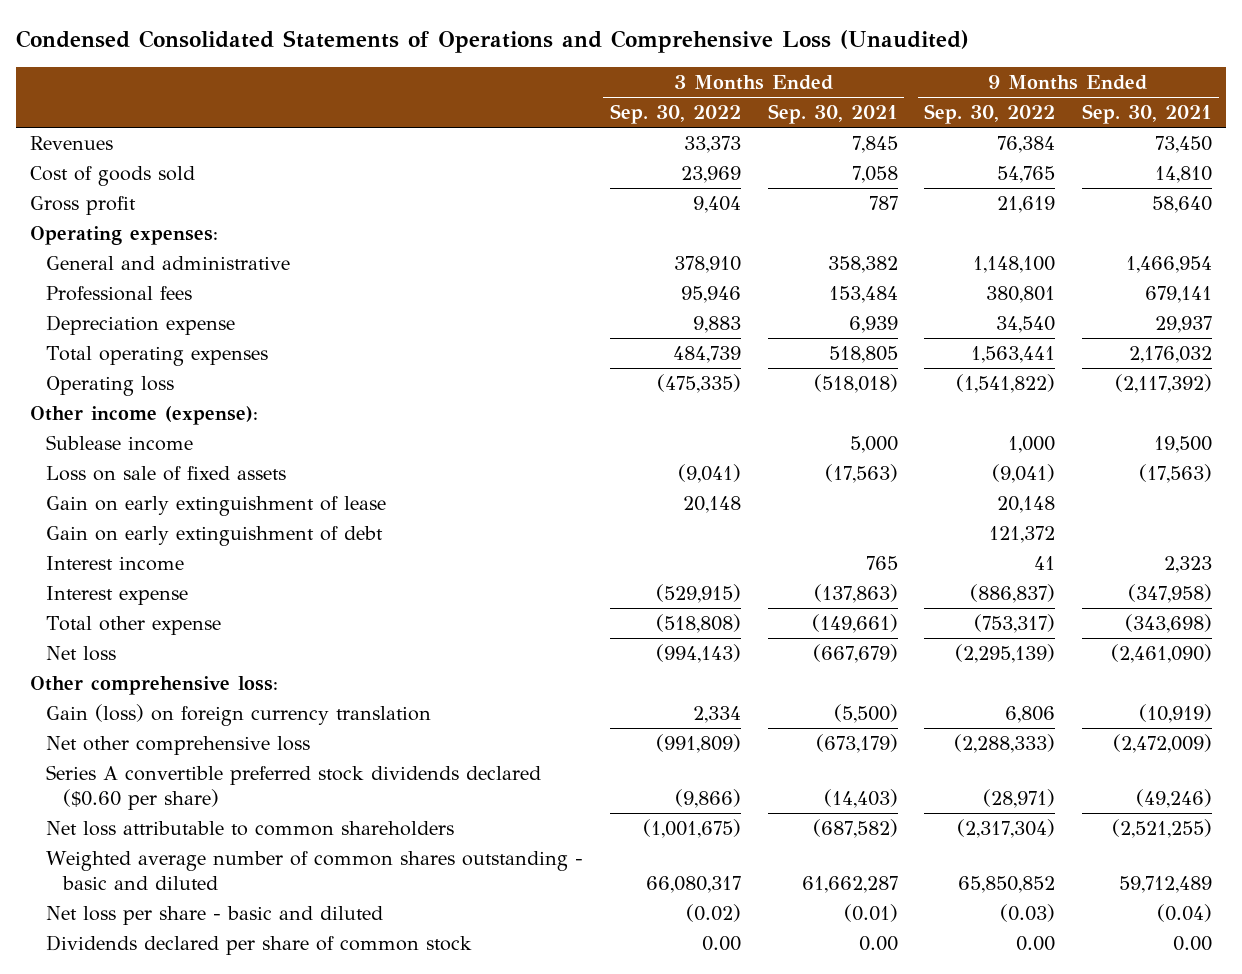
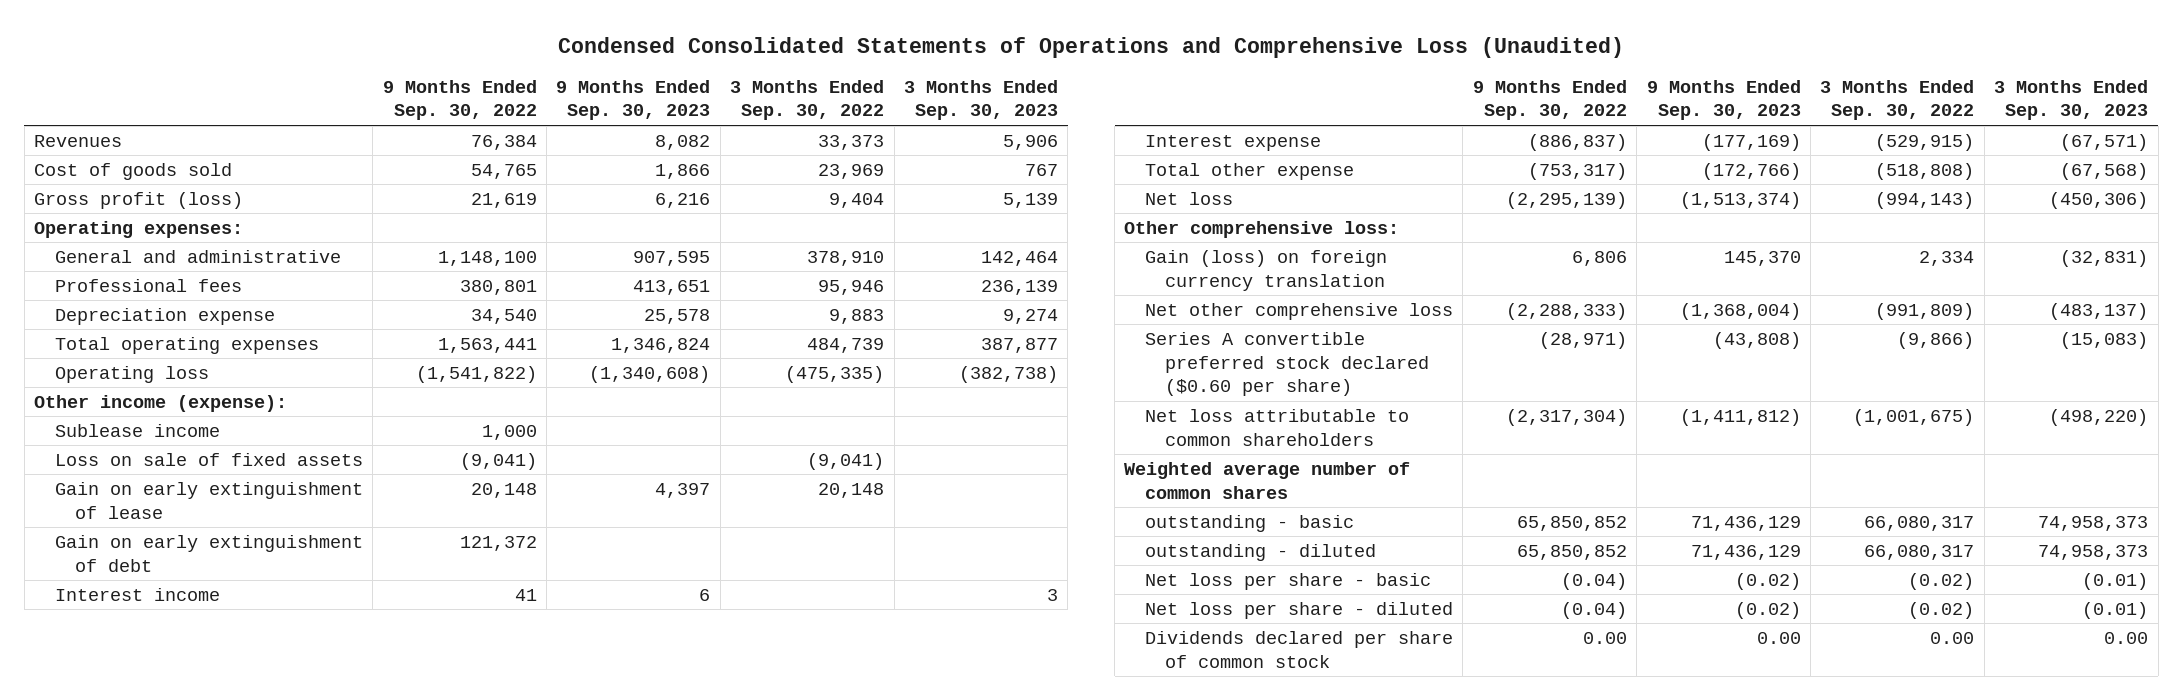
- | 3 Months Ended Sep. 30, 2022 | 3 Months Ended Sep. 30, 2021 | 9 Months Ended Sep. 30, 2022 | 9 Months Ended Sep. 30, 2021
+ | 9 Months Ended Sep. 30, 2022 | 9 Months Ended Sep. 30, 2023 | 3 Months Ended Sep. 30, 2022 | 3 Months Ended Sep. 30, 2023
- Gross profit | 9,404 | 787 | 21,619 | 58,640
+ Gross profit (loss) | 21,619 | 6,216 | 9,404 | 5,139
- Series A convertible preferred stock dividends declared ($0.60 per share) | (9,866) | (14,403) | (28,971) | (49,246)
+ Series A convertible preferred stock declared ($0.60 per share) | (28,971) | (43,808) | (9,866) | (15,083)
- Weighted average number of common shares outstanding - basic and diluted | 66,080,317 | 61,662,287 | 65,850,852 | 59,712,489
- Net loss per share - basic and diluted | (0.02) | (0.01) | (0.03) | (0.04)
+ Weighted average number of common shares
+ outstanding - basic | 65,850,852 | 71,436,129 | 66,080,317 | 74,958,373
+ outstanding - diluted | 65,850,852 | 71,436,129 | 66,080,317 | 74,958,373
+ Net loss per share - basic | (0.04) | (0.02) | (0.02) | (0.01)
+ Net loss per share - diluted | (0.04) | (0.02) | (0.02) | (0.01)

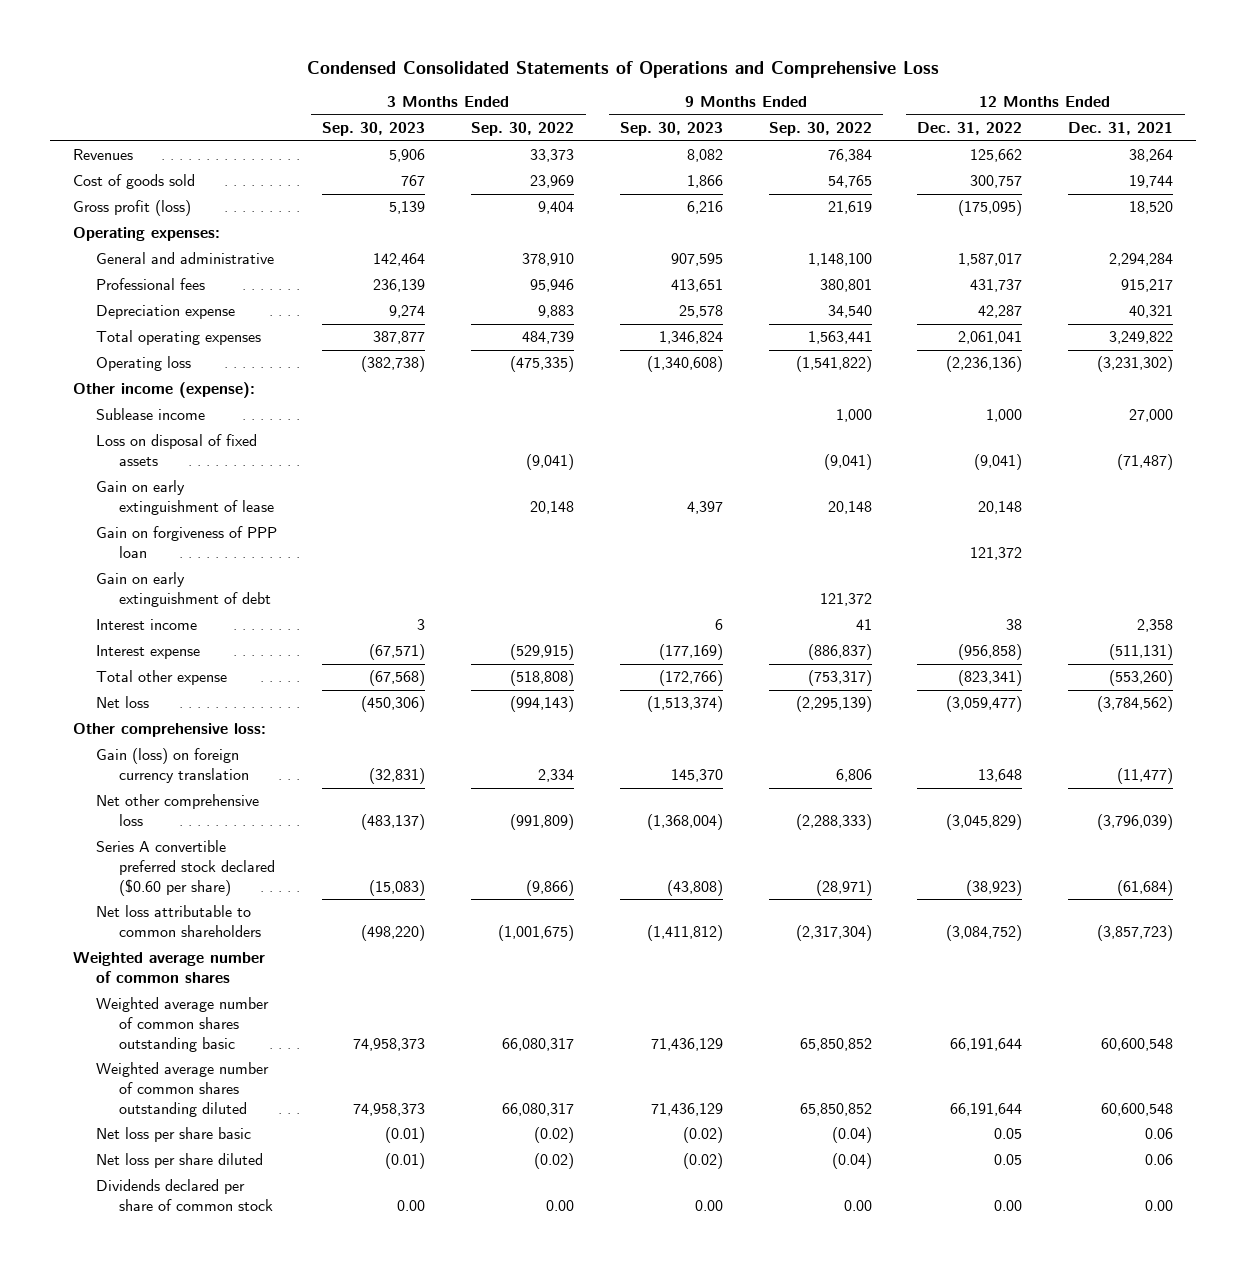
- Condensed Consolidated Statements of Operations and Comprehensive Loss (Unaudited)
+ Condensed Consolidated Statements of Operations and Comprehensive Loss
- | 9 Months Ended Sep. 30, 2022 | 9 Months Ended Sep. 30, 2023 | 3 Months Ended Sep. 30, 2022 | 3 Months Ended Sep. 30, 2023
+ | 3 Months Ended Sep. 30, 2023 | 3 Months Ended Sep. 30, 2022 | 9 Months Ended Sep. 30, 2023 | 9 Months Ended Sep. 30, 2022 | 12 Months Ended Dec. 31, 2022 | 12 Months Ended Dec. 31, 2021
- Loss on sale of fixed assets | (9,041) | | (9,041) |
+ Loss on disposal of fixed assets | | (9,041) | | (9,041) | (9,041) | (71,487)
+ Gain on forgiveness of PPP loan | | | | | 121,372 |
- outstanding - basic | 65,850,852 | 71,436,129 | 66,080,317 | 74,958,373
- outstanding - diluted | 65,850,852 | 71,436,129 | 66,080,317 | 74,958,373
- Net loss per share - basic | (0.04) | (0.02) | (0.02) | (0.01)
- Net loss per share - diluted | (0.04) | (0.02) | (0.02) | (0.01)
+ Weighted average number of common shares outstanding basic | 74,958,373 | 66,080,317 | 71,436,129 | 65,850,852 | 66,191,644 | 60,600,548
+ Weighted average number of common shares outstanding diluted | 74,958,373 | 66,080,317 | 71,436,129 | 65,850,852 | 66,191,644 | 60,600,548
+ Net loss per share basic | (0.01) | (0.02) | (0.02) | (0.04) | 0.05 | 0.06
+ Net loss per share diluted | (0.01) | (0.02) | (0.02) | (0.04) | 0.05 | 0.06

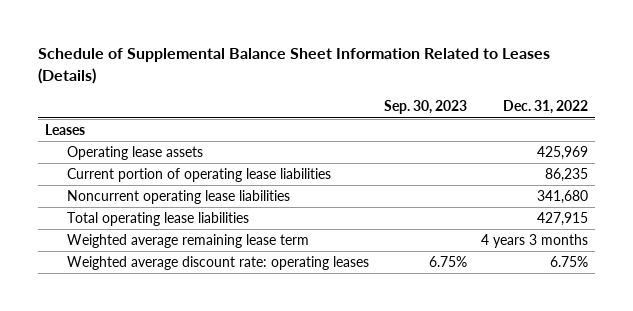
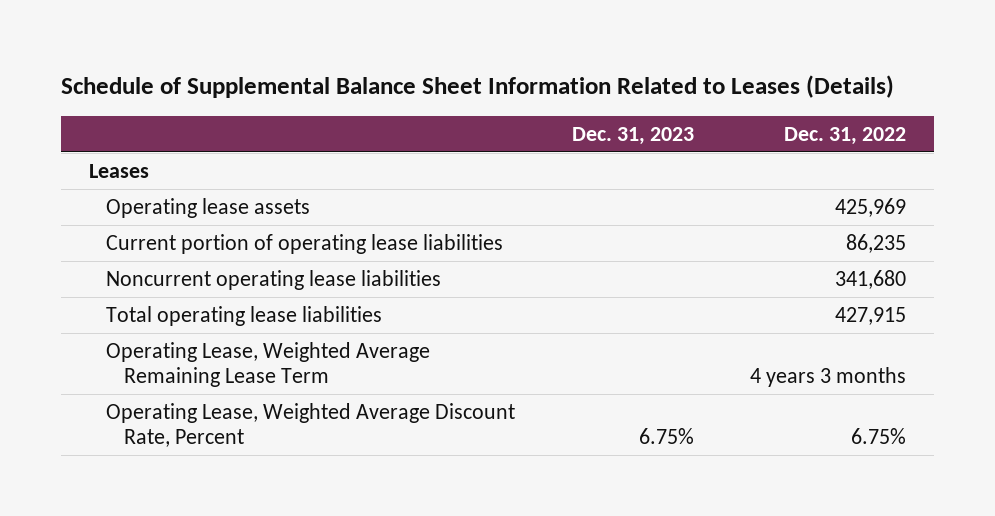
- | Sep. 30, 2023 | Dec. 31, 2022
+ | Dec. 31, 2023 | Dec. 31, 2022
- Weighted average remaining lease term | | 4 years 3 months
- Weighted average discount rate: operating leases | 6.75% | 6.75%
+ Operating Lease, Weighted Average Remaining Lease Term | | 4 years 3 months
+ Operating Lease, Weighted Average Discount Rate, Percent | 6.75% | 6.75%

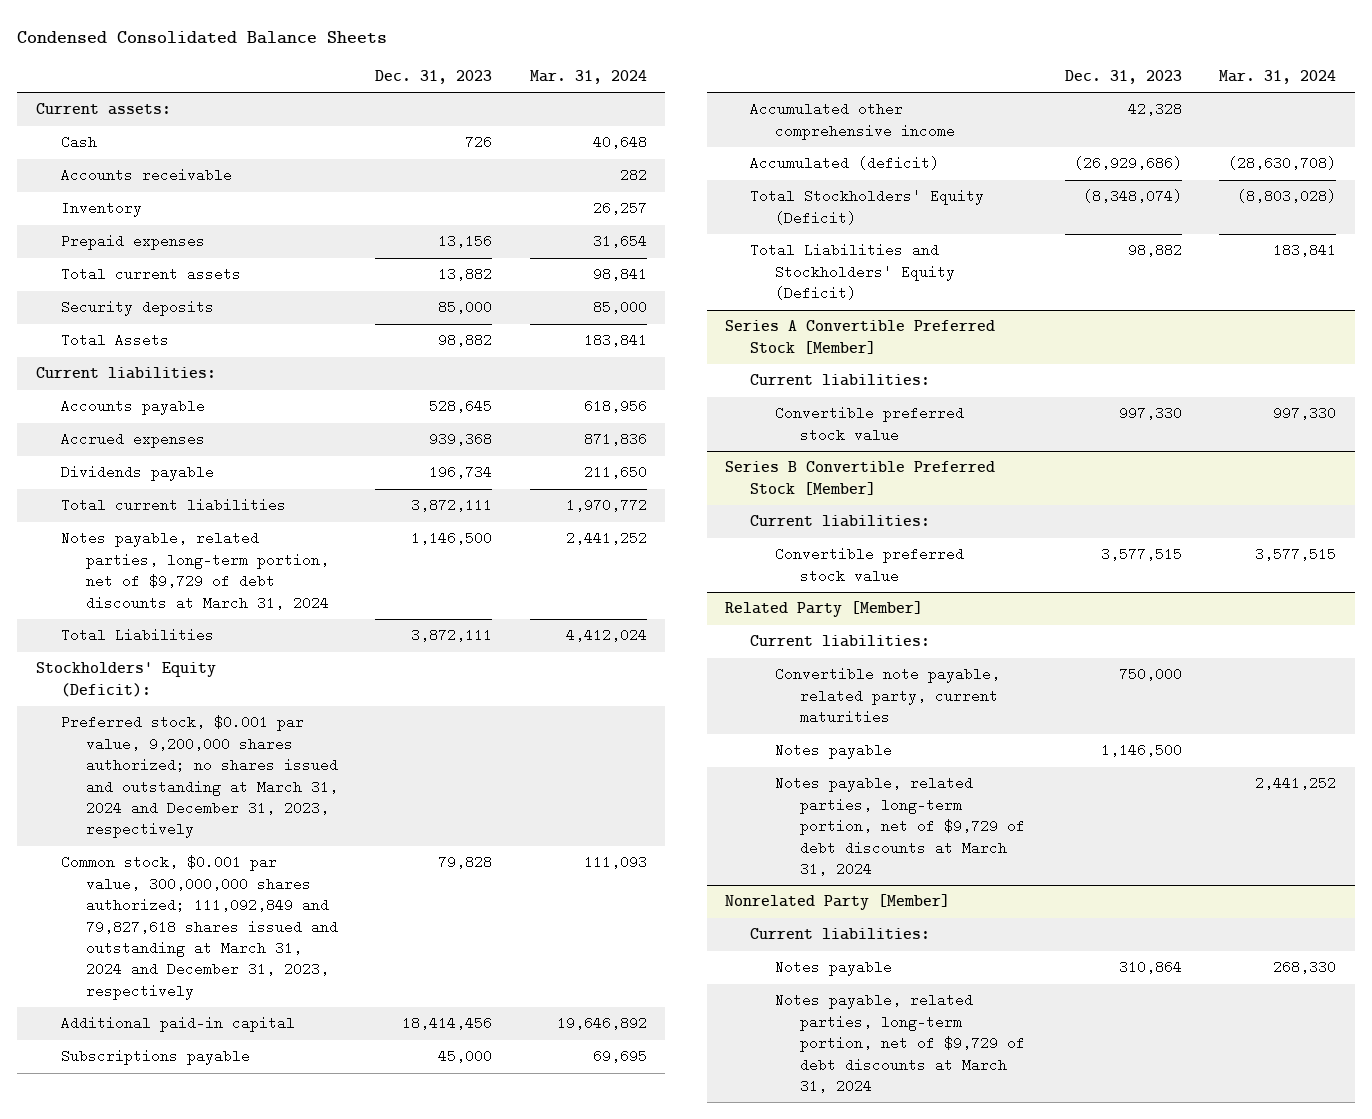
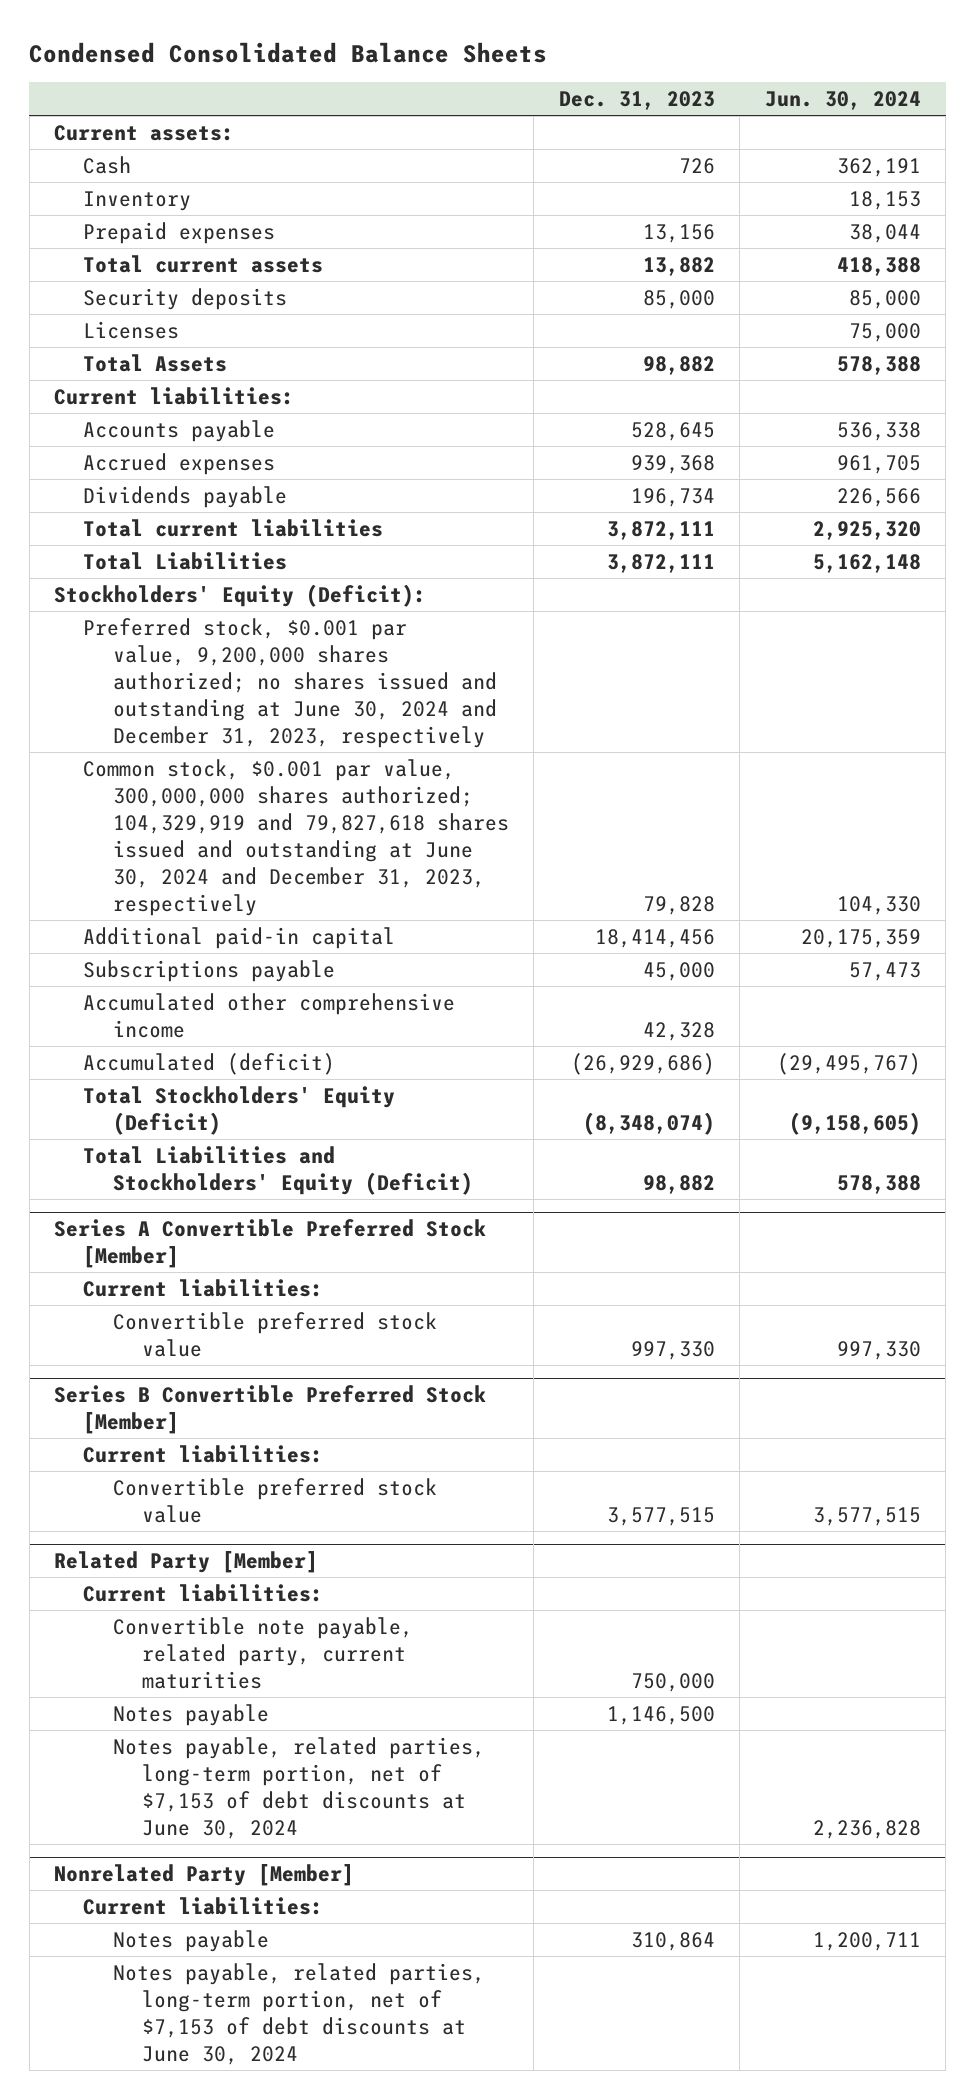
- | Dec. 31, 2023 | Mar. 31, 2024
+ | Dec. 31, 2023 | Jun. 30, 2024
- Accounts receivable | | 282
+ Licenses | | 75,000
- Notes payable, related parties, long-term portion, net of $9,729 of debt discounts at March 31, 2024 | 1,146,500 | 2,441,252
- Preferred stock, $0.001 par value, 9,200,000 shares authorized; no shares issued and outstanding at March 31, 2024 and December 31, 2023, respectively
- Common stock, $0.001 par value, 300,000,000 shares authorized; 111,092,849 and 79,827,618 shares issued and outstanding at March 31, 2024 and December 31, 2023, respectively | 79,828 | 111,093
+ Preferred stock, $0.001 par value, 9,200,000 shares authorized; no shares issued and outstanding at June 30, 2024 and December 31, 2023, respectively
+ Common stock, $0.001 par value, 300,000,000 shares authorized; 104,329,919 and 79,827,618 shares issued and outstanding at June 30, 2024 and December 31, 2023, respectively | 79,828 | 104,330
@ Related Party [Member]
- Notes payable, related parties, long-term portion, net of $9,729 of debt discounts at March 31, 2024 | | 2,441,252
+ Notes payable, related parties, long-term portion, net of $7,153 of debt discounts at June 30, 2024 | | 2,236,828
@ Nonrelated Party [Member]
- Notes payable, related parties, long-term portion, net of $9,729 of debt discounts at March 31, 2024
+ Notes payable, related parties, long-term portion, net of $7,153 of debt discounts at June 30, 2024

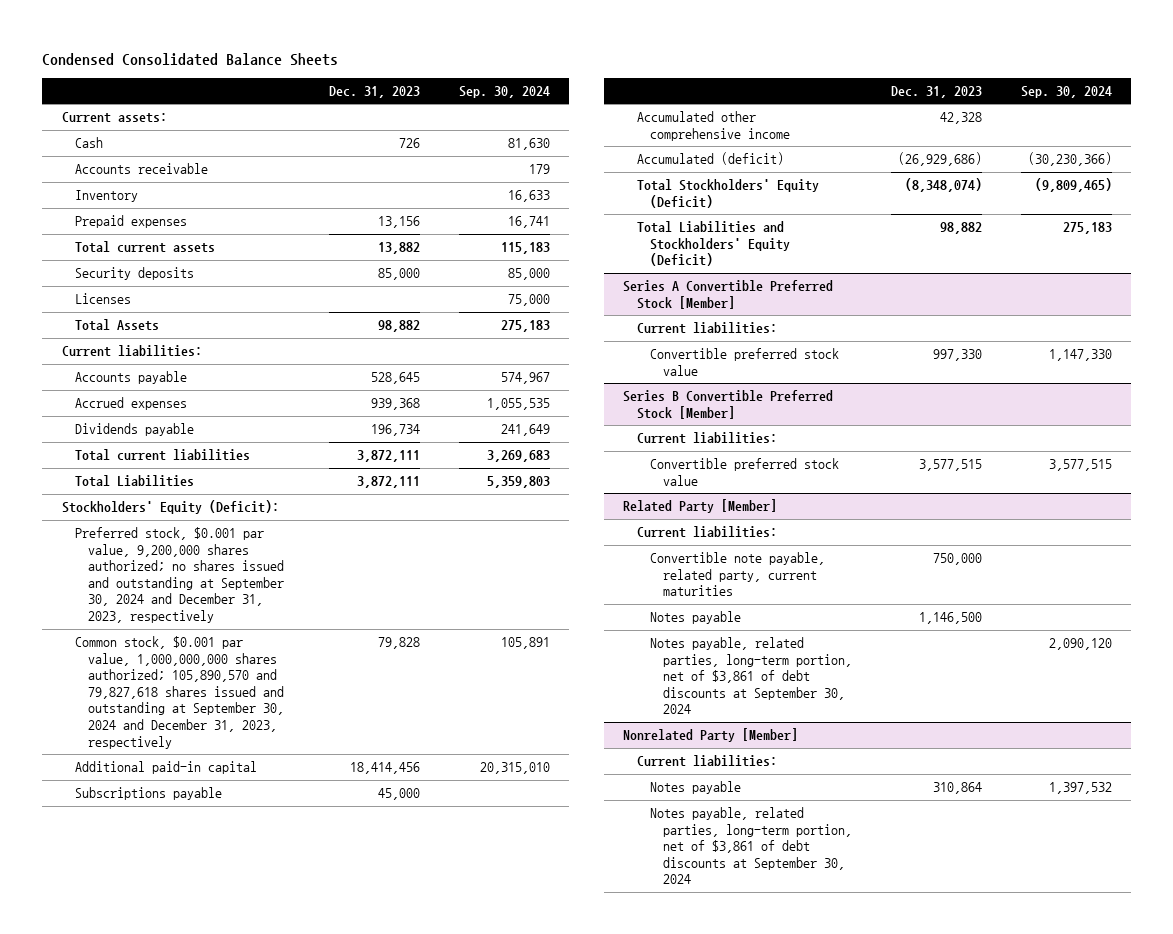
- | Dec. 31, 2023 | Jun. 30, 2024
+ | Dec. 31, 2023 | Sep. 30, 2024
+ Accounts receivable | | 179
- Preferred stock, $0.001 par value, 9,200,000 shares authorized; no shares issued and outstanding at June 30, 2024 and December 31, 2023, respectively
- Common stock, $0.001 par value, 300,000,000 shares authorized; 104,329,919 and 79,827,618 shares issued and outstanding at June 30, 2024 and December 31, 2023, respectively | 79,828 | 104,330
+ Preferred stock, $0.001 par value, 9,200,000 shares authorized; no shares issued and outstanding at September 30, 2024 and December 31, 2023, respectively
+ Common stock, $0.001 par value, 1,000,000,000 shares authorized; 105,890,570 and 79,827,618 shares issued and outstanding at September 30, 2024 and December 31, 2023, respectively | 79,828 | 105,891
@ Related Party [Member]
- Notes payable, related parties, long-term portion, net of $7,153 of debt discounts at June 30, 2024 | | 2,236,828
+ Notes payable, related parties, long-term portion, net of $3,861 of debt discounts at September 30, 2024 | | 2,090,120
@ Nonrelated Party [Member]
- Notes payable, related parties, long-term portion, net of $7,153 of debt discounts at June 30, 2024
+ Notes payable, related parties, long-term portion, net of $3,861 of debt discounts at September 30, 2024

